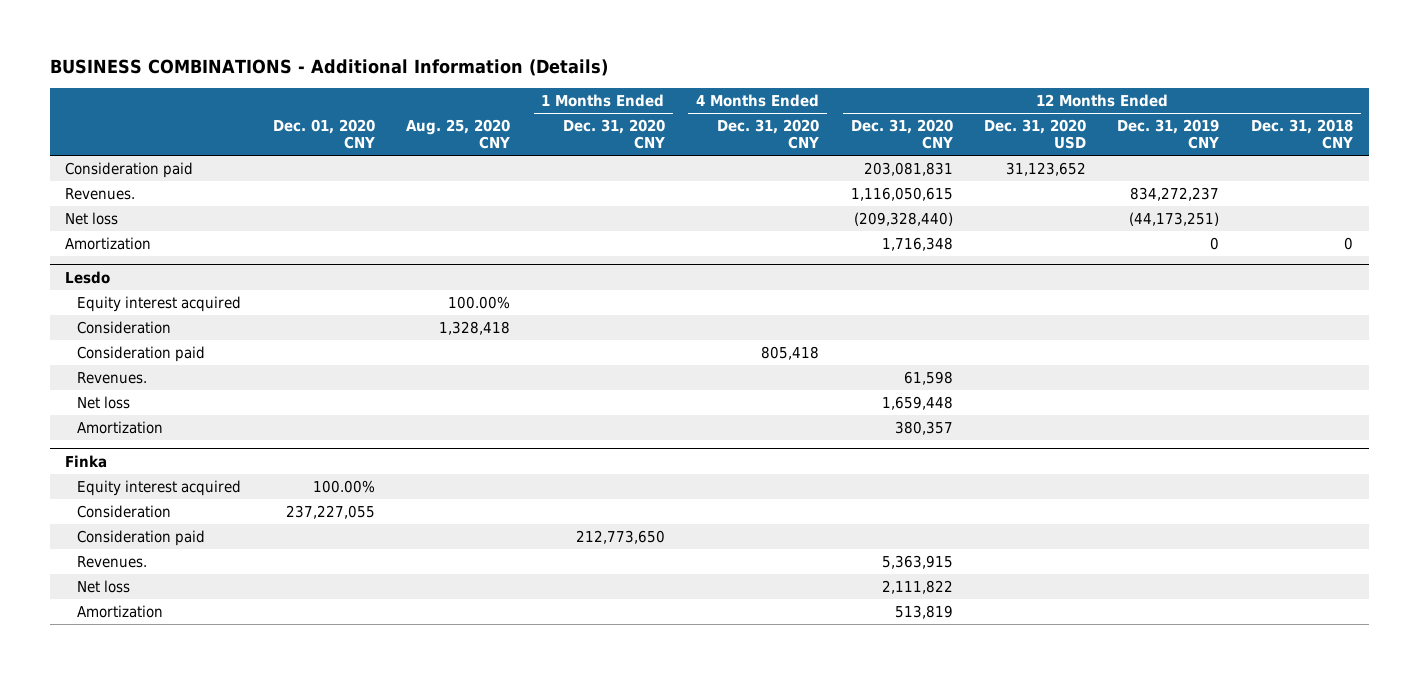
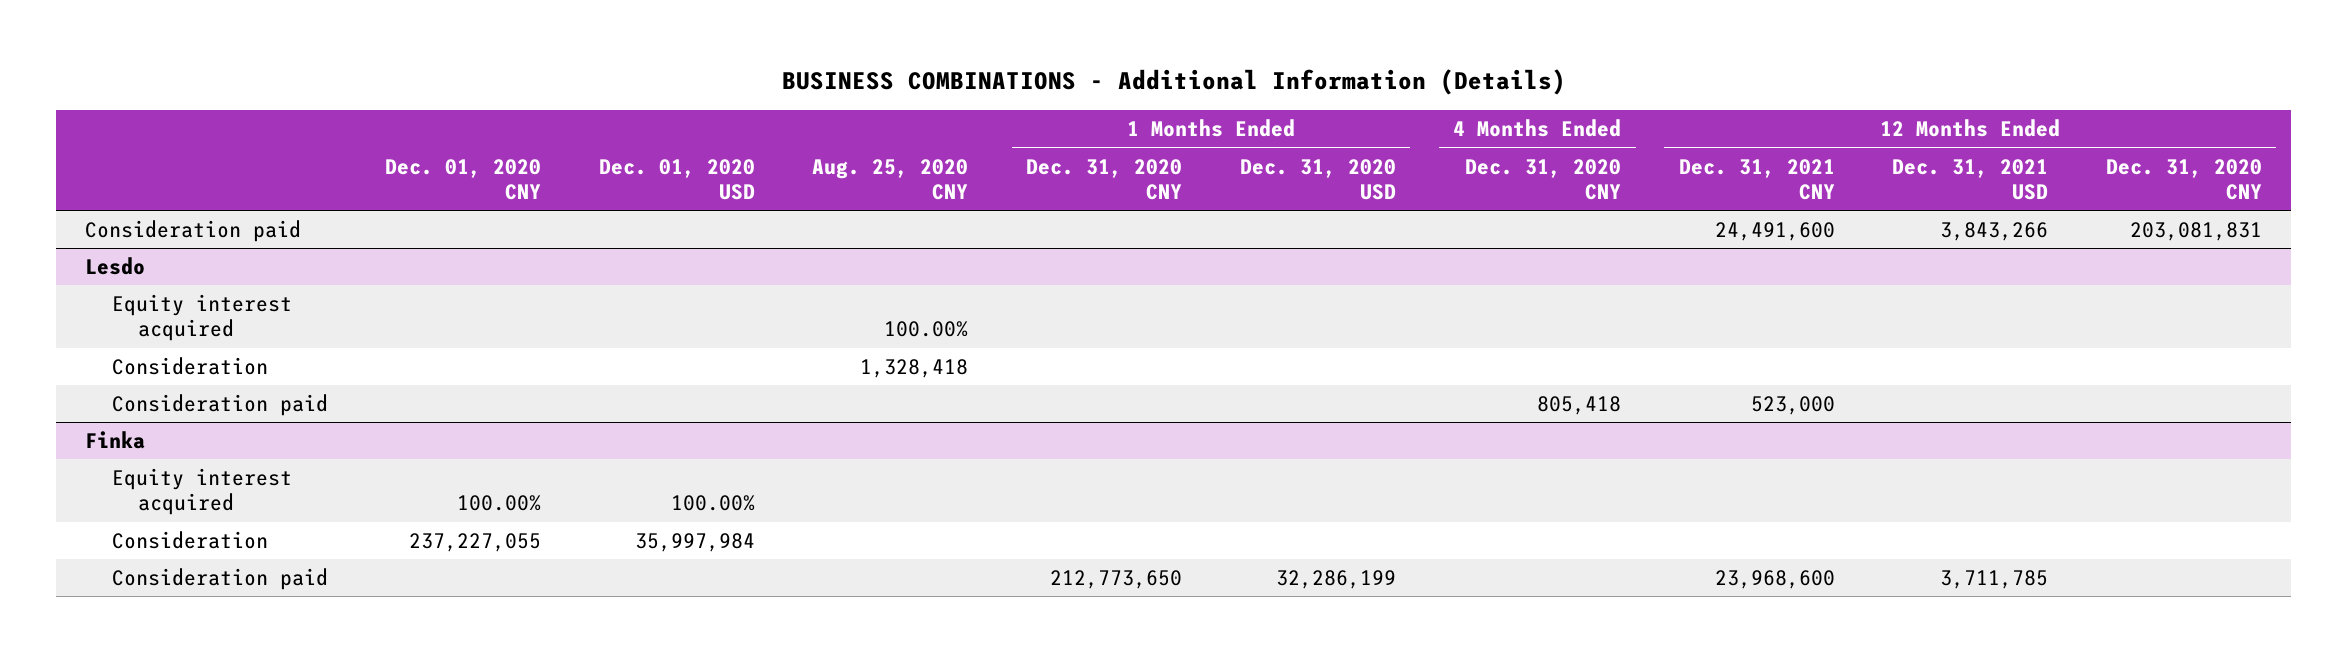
- | Dec. 01, 2020 CNY | Aug. 25, 2020 CNY | 1 Months Ended Dec. 31, 2020 CNY | 4 Months Ended Dec. 31, 2020 CNY | 12 Months Ended Dec. 31, 2020 CNY | 12 Months Ended Dec. 31, 2020 USD | 12 Months Ended Dec. 31, 2019 CNY | 12 Months Ended Dec. 31, 2018 CNY
+ | Dec. 01, 2020 CNY | Dec. 01, 2020 USD | Aug. 25, 2020 CNY | 1 Months Ended Dec. 31, 2020 CNY | 1 Months Ended Dec. 31, 2020 USD | 4 Months Ended Dec. 31, 2020 CNY | 12 Months Ended Dec. 31, 2021 CNY | 12 Months Ended Dec. 31, 2021 USD | 12 Months Ended Dec. 31, 2020 CNY
- Revenues. | | | | | 1,116,050,615 | | 834,272,237 |
- Net loss | | | | | (209,328,440) | | (44,173,251) |
- Amortization | | | | | 1,716,348 | | 0 | 0
@ Lesdo
- Revenues. | | | | | 61,598 | | |
- Net loss | | | | | 1,659,448 | | |
- Amortization | | | | | 380,357 | | |
@ Finka
- Revenues. | | | | | 5,363,915 | | |
- Net loss | | | | | 2,111,822 | | |
- Amortization | | | | | 513,819 | | |

